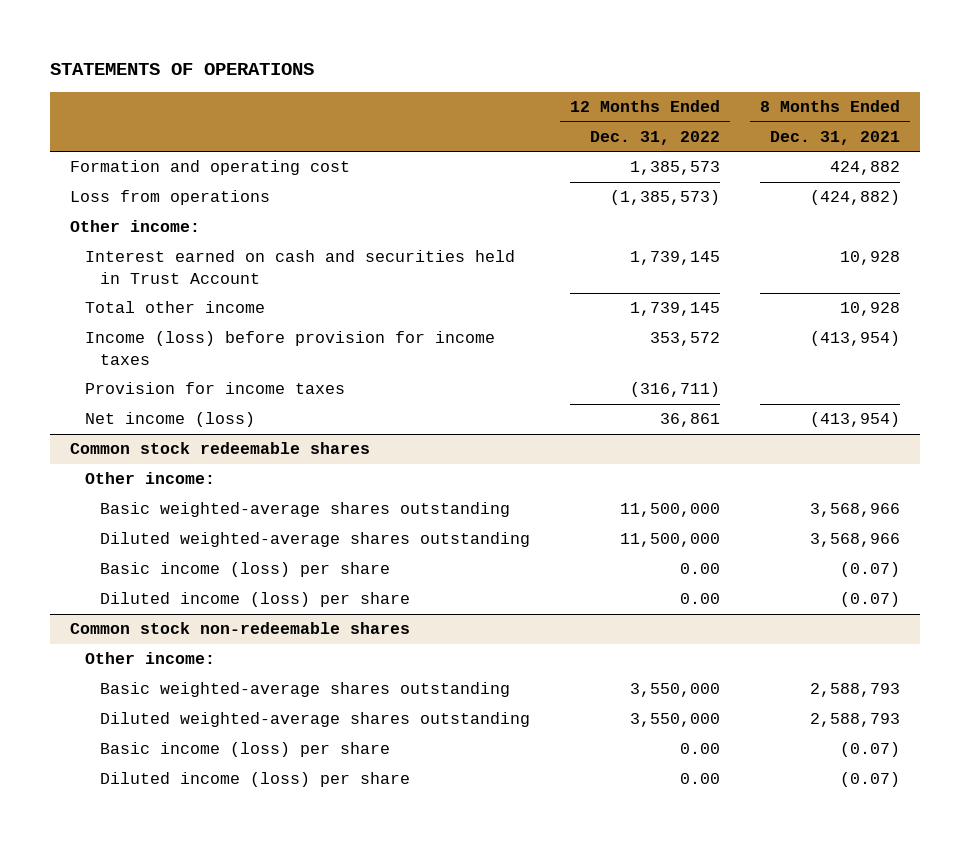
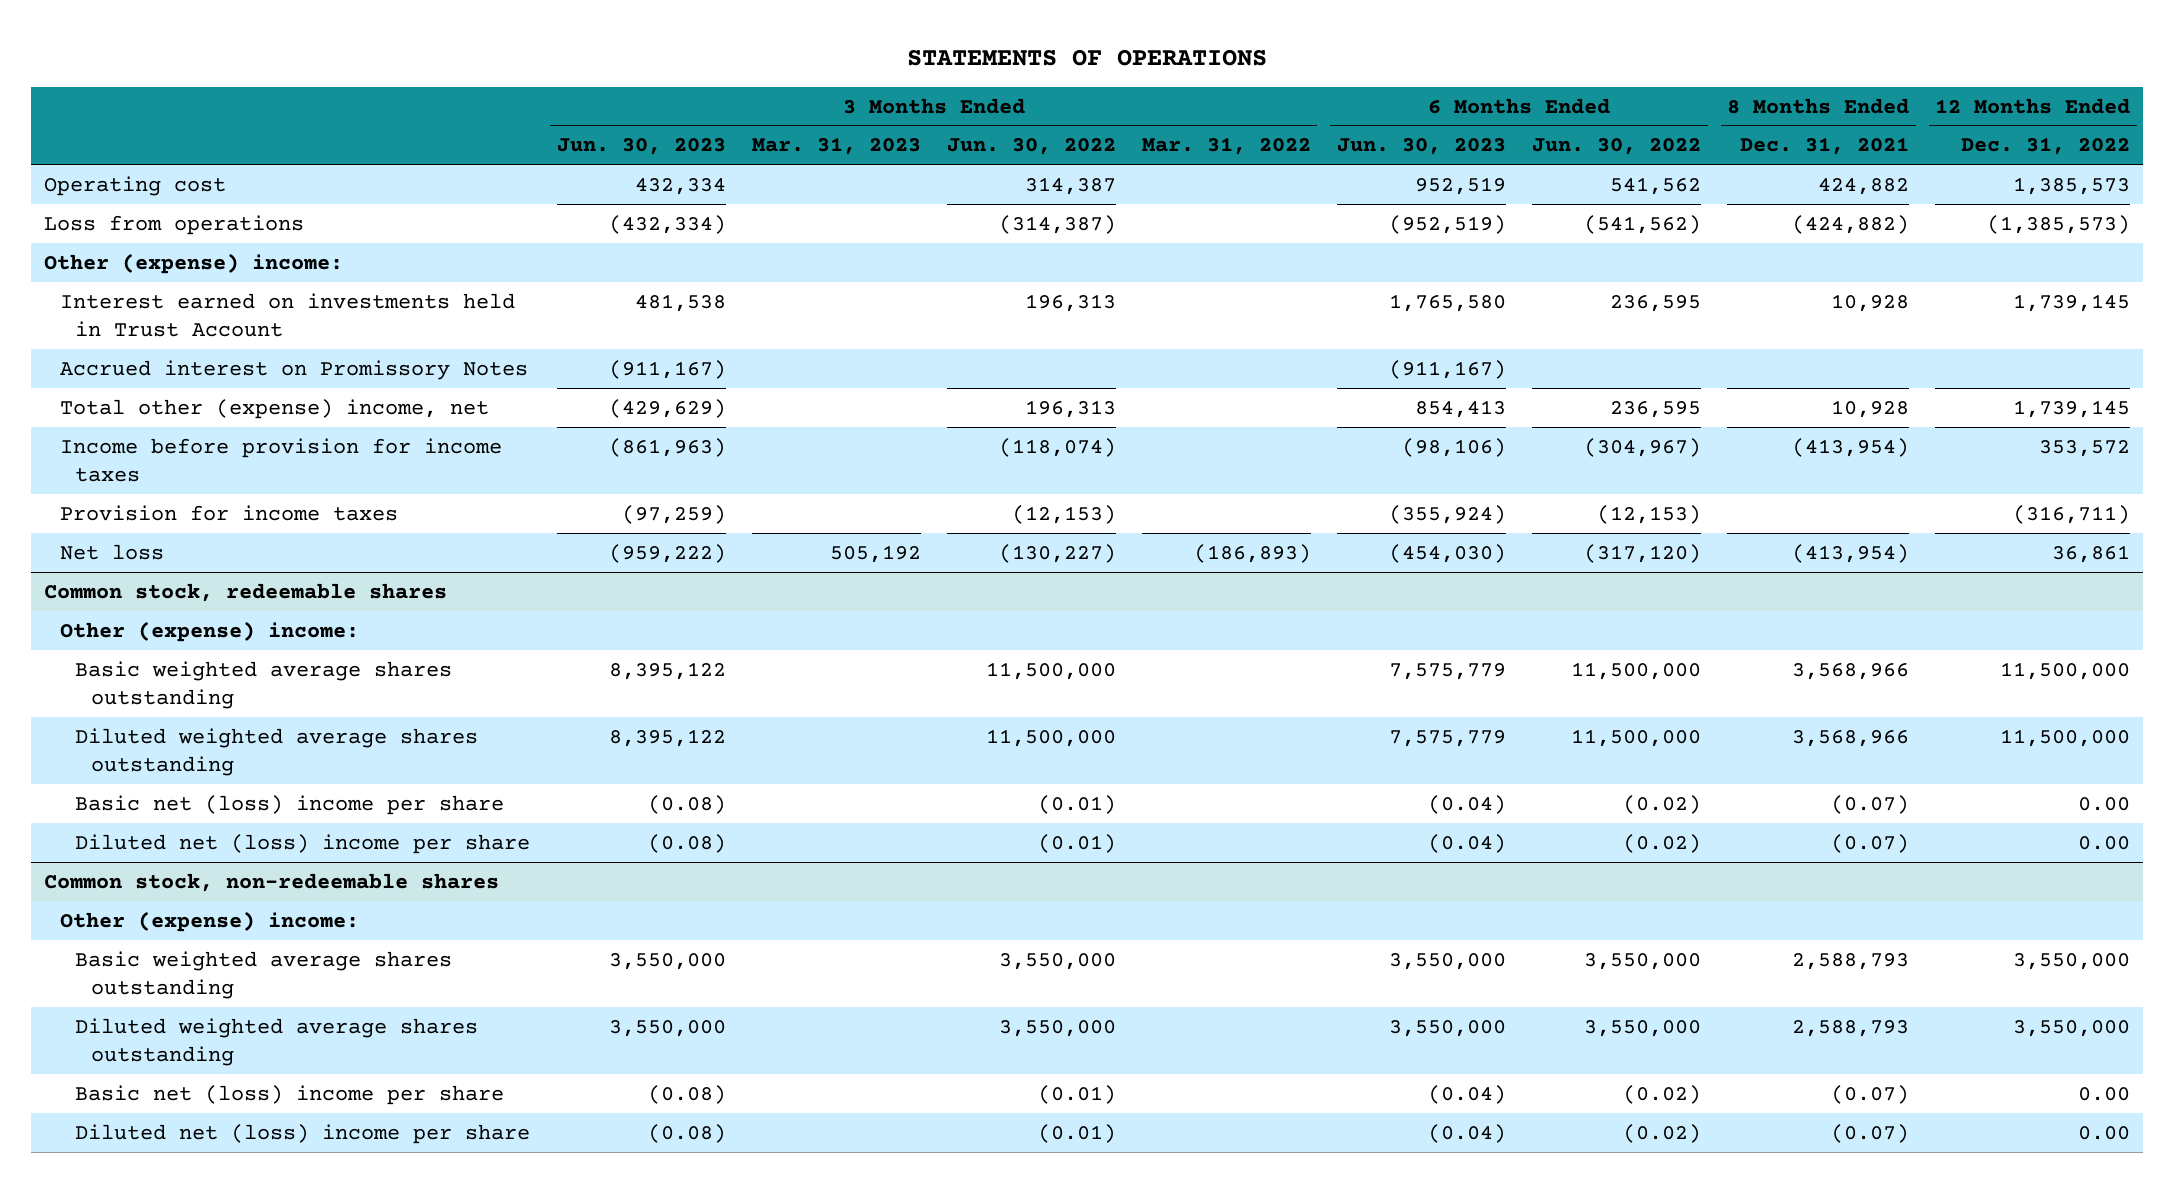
- | 12 Months Ended Dec. 31, 2022 | 8 Months Ended Dec. 31, 2021
+ | 3 Months Ended Jun. 30, 2023 | 3 Months Ended Mar. 31, 2023 | 3 Months Ended Jun. 30, 2022 | 3 Months Ended Mar. 31, 2022 | 6 Months Ended Jun. 30, 2023 | 6 Months Ended Jun. 30, 2022 | 8 Months Ended Dec. 31, 2021 | 12 Months Ended Dec. 31, 2022
- Formation and operating cost | 1,385,573 | 424,882
+ Operating cost | 432,334 | | 314,387 | | 952,519 | 541,562 | 424,882 | 1,385,573
- Other income:
- Interest earned on cash and securities held in Trust Account | 1,739,145 | 10,928
- Total other income | 1,739,145 | 10,928
- Income (loss) before provision for income taxes | 353,572 | (413,954)
+ Other (expense) income:
+ Interest earned on investments held in Trust Account | 481,538 | | 196,313 | | 1,765,580 | 236,595 | 10,928 | 1,739,145
+ Accrued interest on Promissory Notes | (911,167) | | | | (911,167) | | |
+ Total other (expense) income, net | (429,629) | | 196,313 | | 854,413 | 236,595 | 10,928 | 1,739,145
+ Income before provision for income taxes | (861,963) | | (118,074) | | (98,106) | (304,967) | (413,954) | 353,572
- Net income (loss) | 36,861 | (413,954)
- Common stock redeemable shares
- Other income:
- Basic weighted-average shares outstanding | 11,500,000 | 3,568,966
- Diluted weighted-average shares outstanding | 11,500,000 | 3,568,966
- Basic income (loss) per share | 0.00 | (0.07)
- Diluted income (loss) per share | 0.00 | (0.07)
- Common stock non-redeemable shares
- Other income:
- Basic weighted-average shares outstanding | 3,550,000 | 2,588,793
- Diluted weighted-average shares outstanding | 3,550,000 | 2,588,793
- Basic income (loss) per share | 0.00 | (0.07)
- Diluted income (loss) per share | 0.00 | (0.07)
+ Net loss | (959,222) | 505,192 | (130,227) | (186,893) | (454,030) | (317,120) | (413,954) | 36,861
+ Common stock, redeemable shares
+ Other (expense) income:
+ Basic weighted average shares outstanding | 8,395,122 | | 11,500,000 | | 7,575,779 | 11,500,000 | 3,568,966 | 11,500,000
+ Diluted weighted average shares outstanding | 8,395,122 | | 11,500,000 | | 7,575,779 | 11,500,000 | 3,568,966 | 11,500,000
+ Basic net (loss) income per share | (0.08) | | (0.01) | | (0.04) | (0.02) | (0.07) | 0.00
+ Diluted net (loss) income per share | (0.08) | | (0.01) | | (0.04) | (0.02) | (0.07) | 0.00
+ Common stock, non-redeemable shares
+ Other (expense) income:
+ Basic weighted average shares outstanding | 3,550,000 | | 3,550,000 | | 3,550,000 | 3,550,000 | 2,588,793 | 3,550,000
+ Diluted weighted average shares outstanding | 3,550,000 | | 3,550,000 | | 3,550,000 | 3,550,000 | 2,588,793 | 3,550,000
+ Basic net (loss) income per share | (0.08) | | (0.01) | | (0.04) | (0.02) | (0.07) | 0.00
+ Diluted net (loss) income per share | (0.08) | | (0.01) | | (0.04) | (0.02) | (0.07) | 0.00

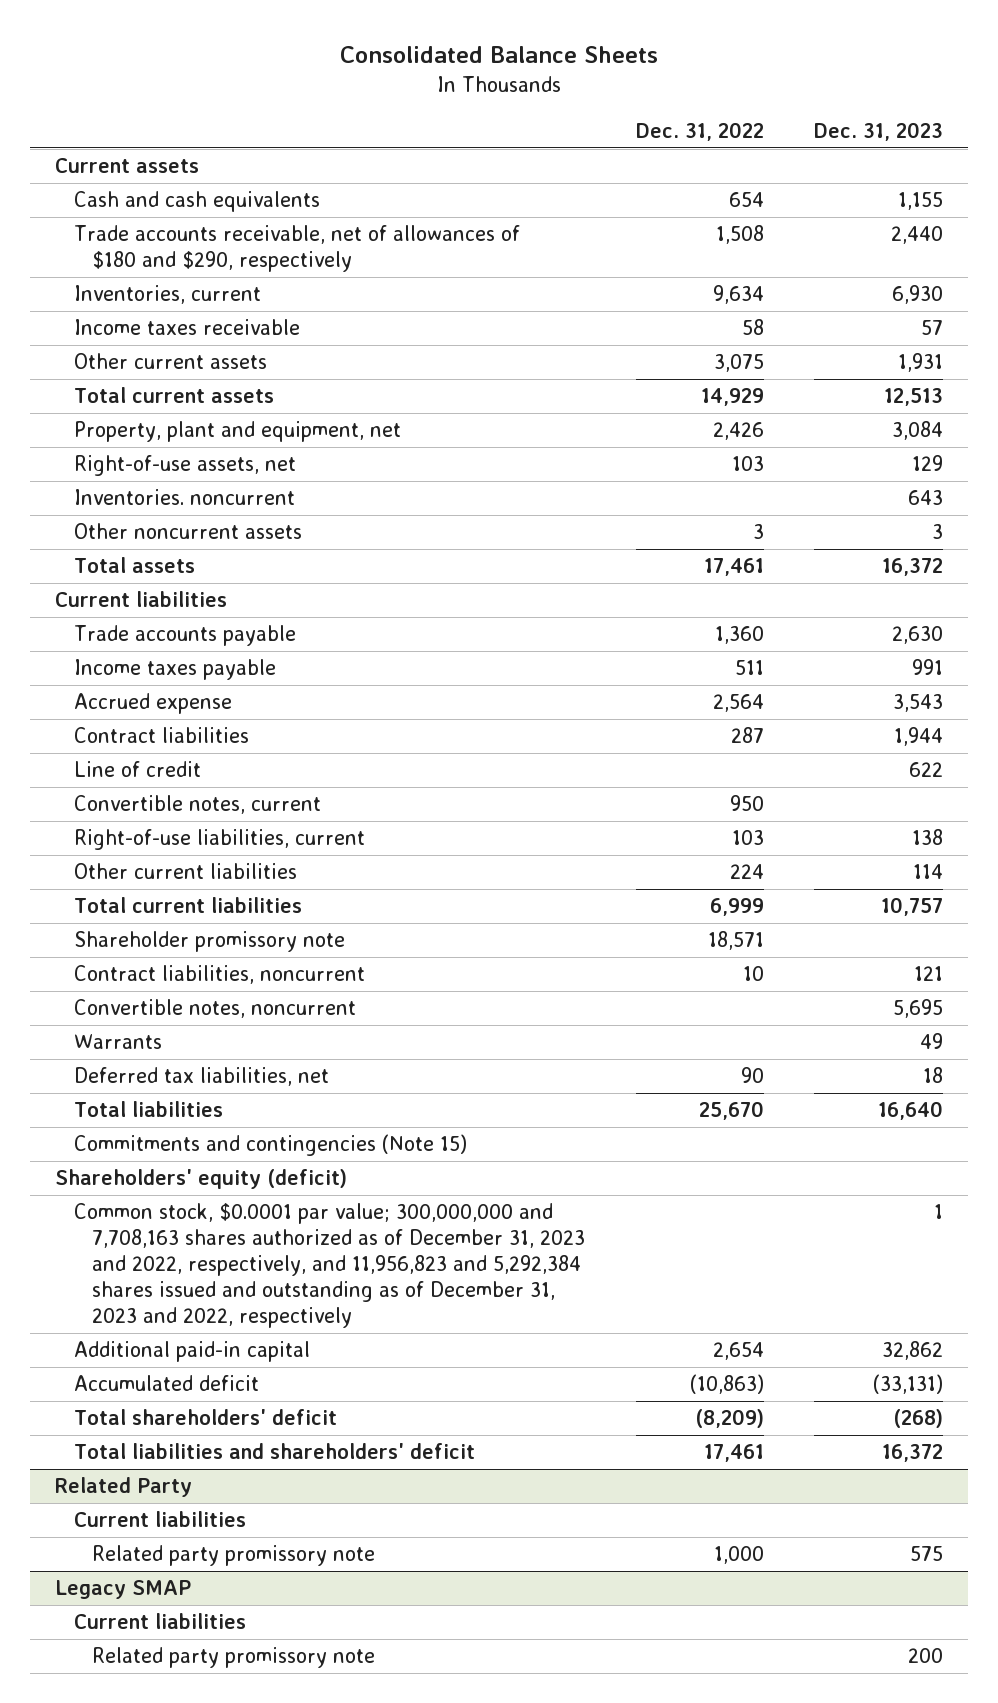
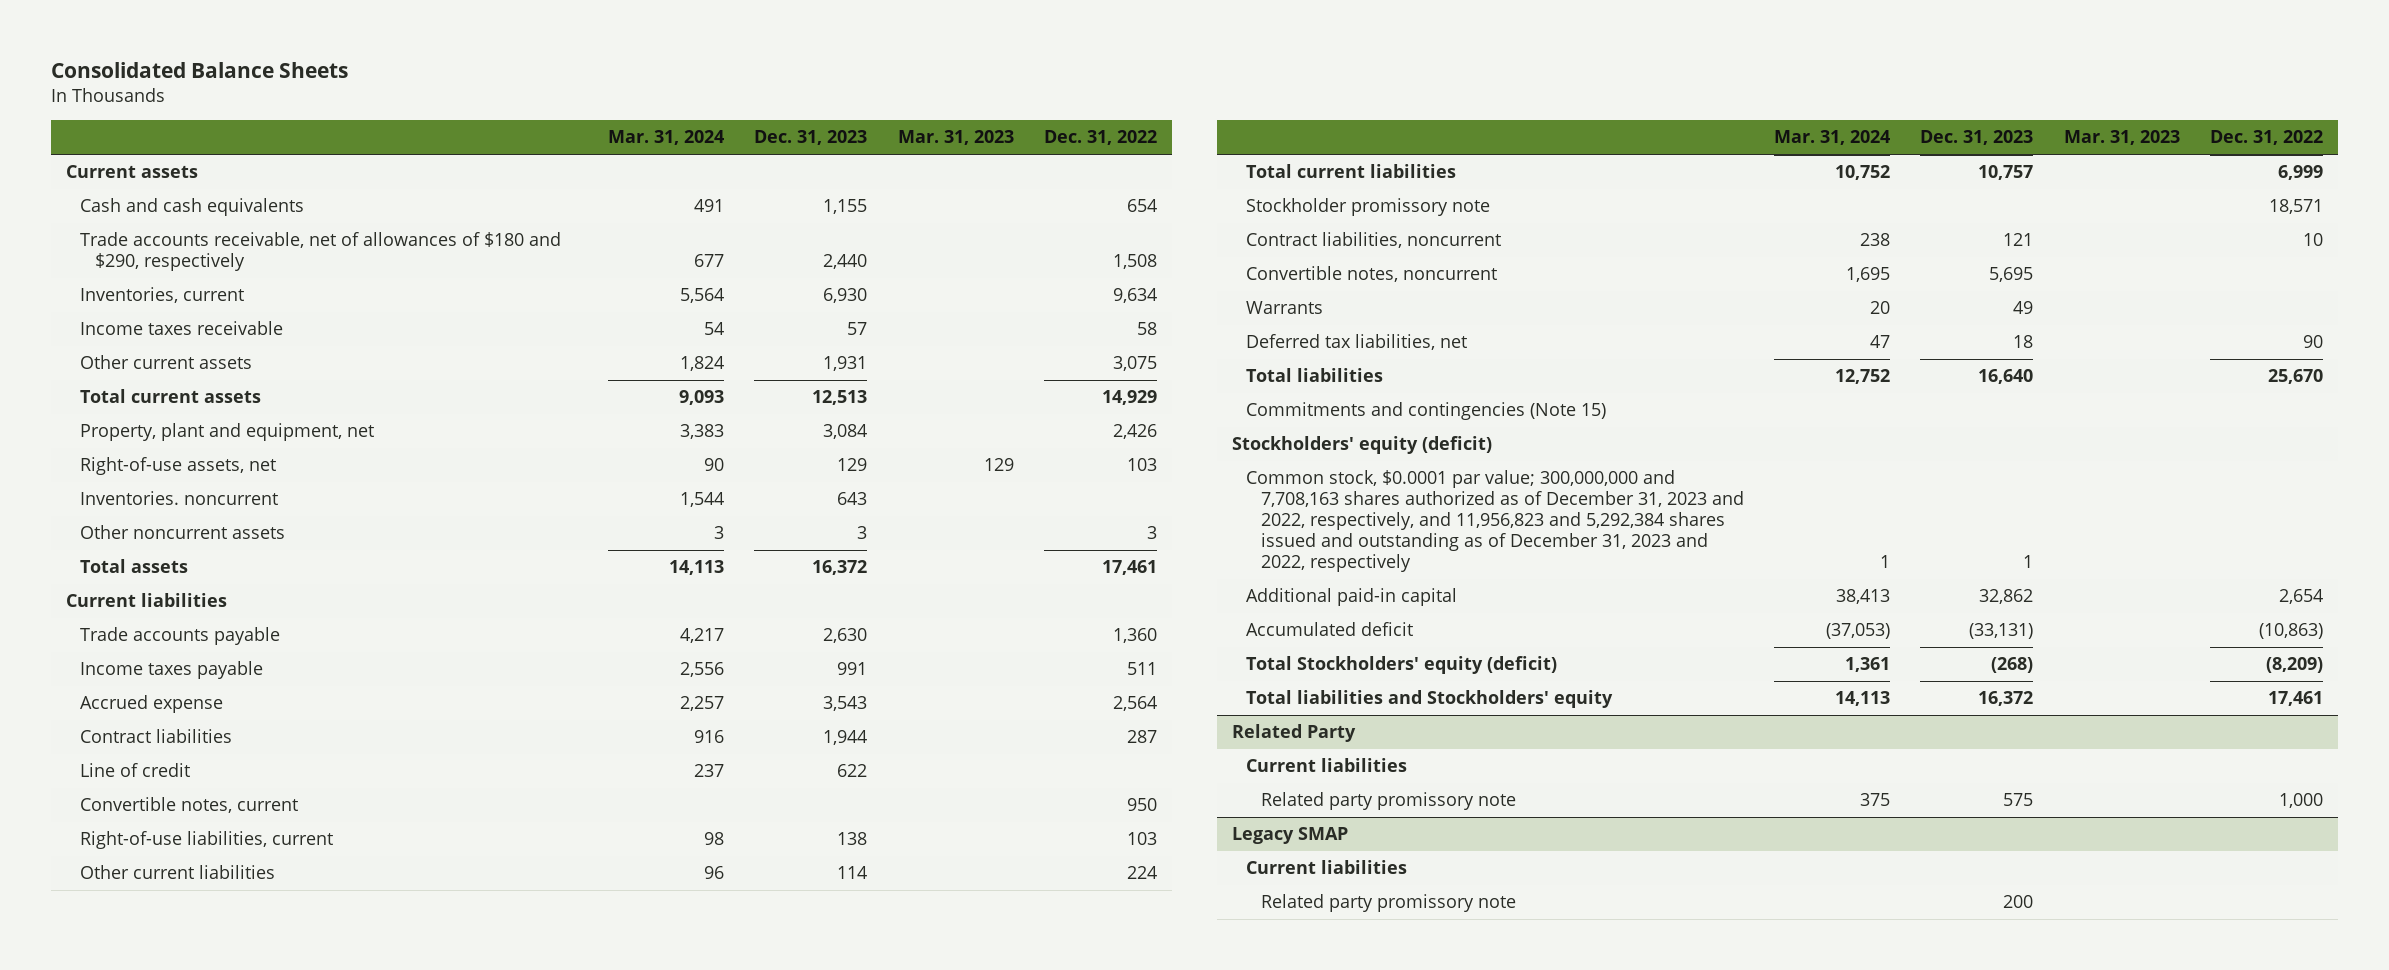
- | Dec. 31, 2022 | Dec. 31, 2023
+ | Mar. 31, 2024 | Dec. 31, 2023 | Mar. 31, 2023 | Dec. 31, 2022
- Shareholder promissory note | 18,571 |
+ Stockholder promissory note | | | | 18,571
- Shareholders' equity (deficit)
+ Stockholders' equity (deficit)
- Total shareholders' deficit | (8,209) | (268)
- Total liabilities and shareholders' deficit | 17,461 | 16,372
+ Total Stockholders' equity (deficit) | 1,361 | (268) | | (8,209)
+ Total liabilities and Stockholders' equity | 14,113 | 16,372 | | 17,461

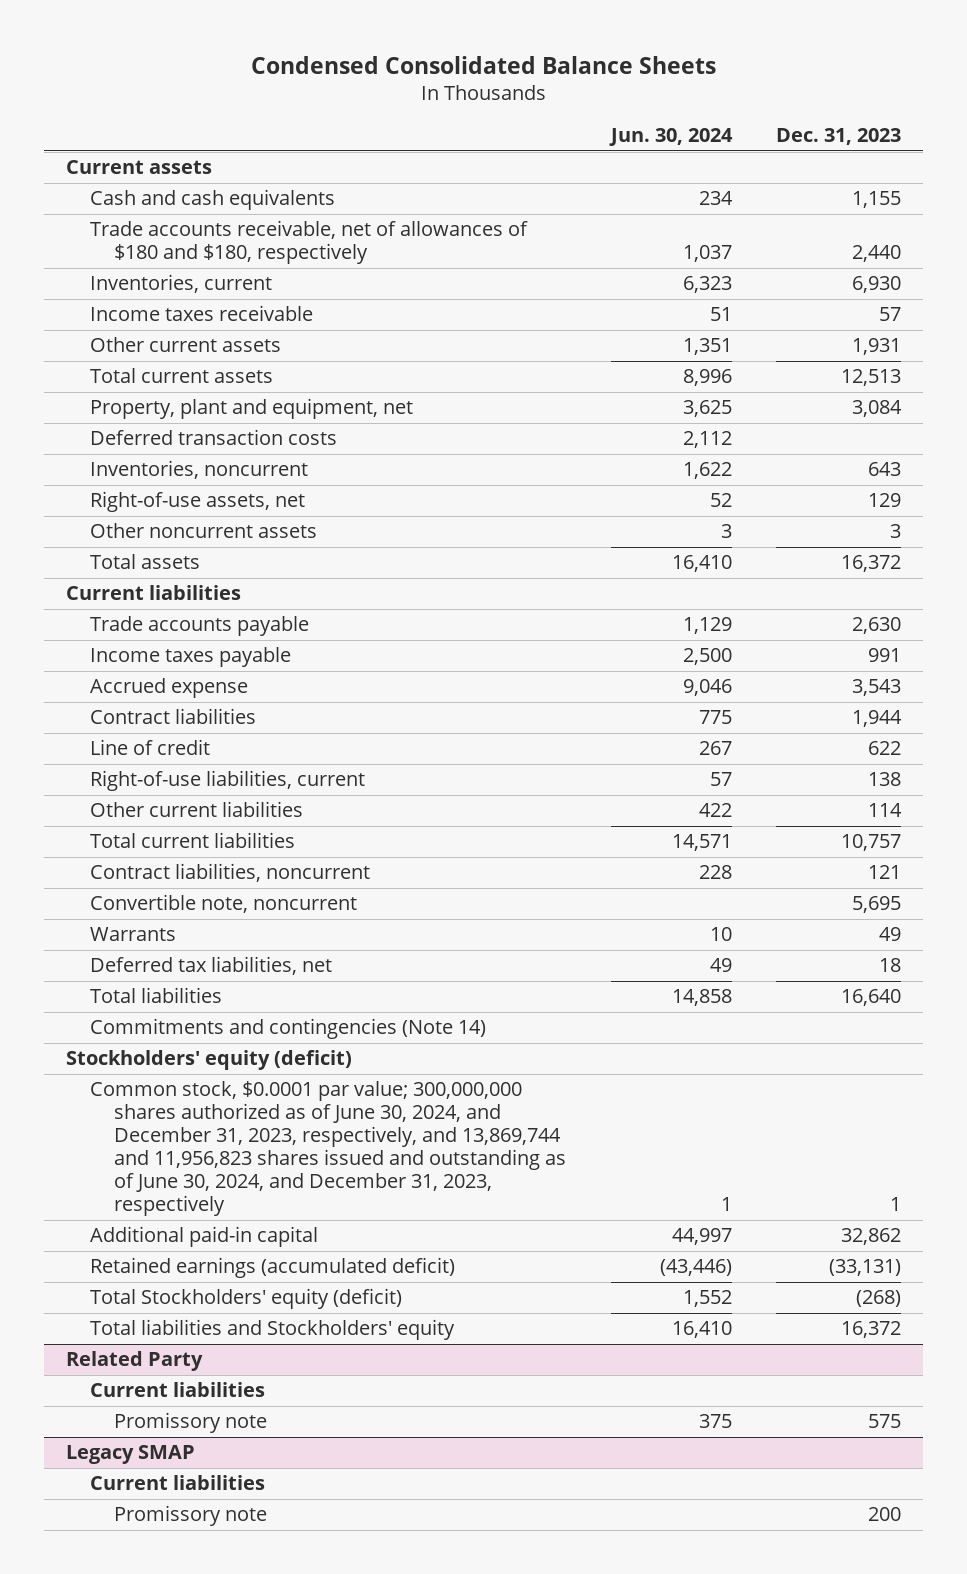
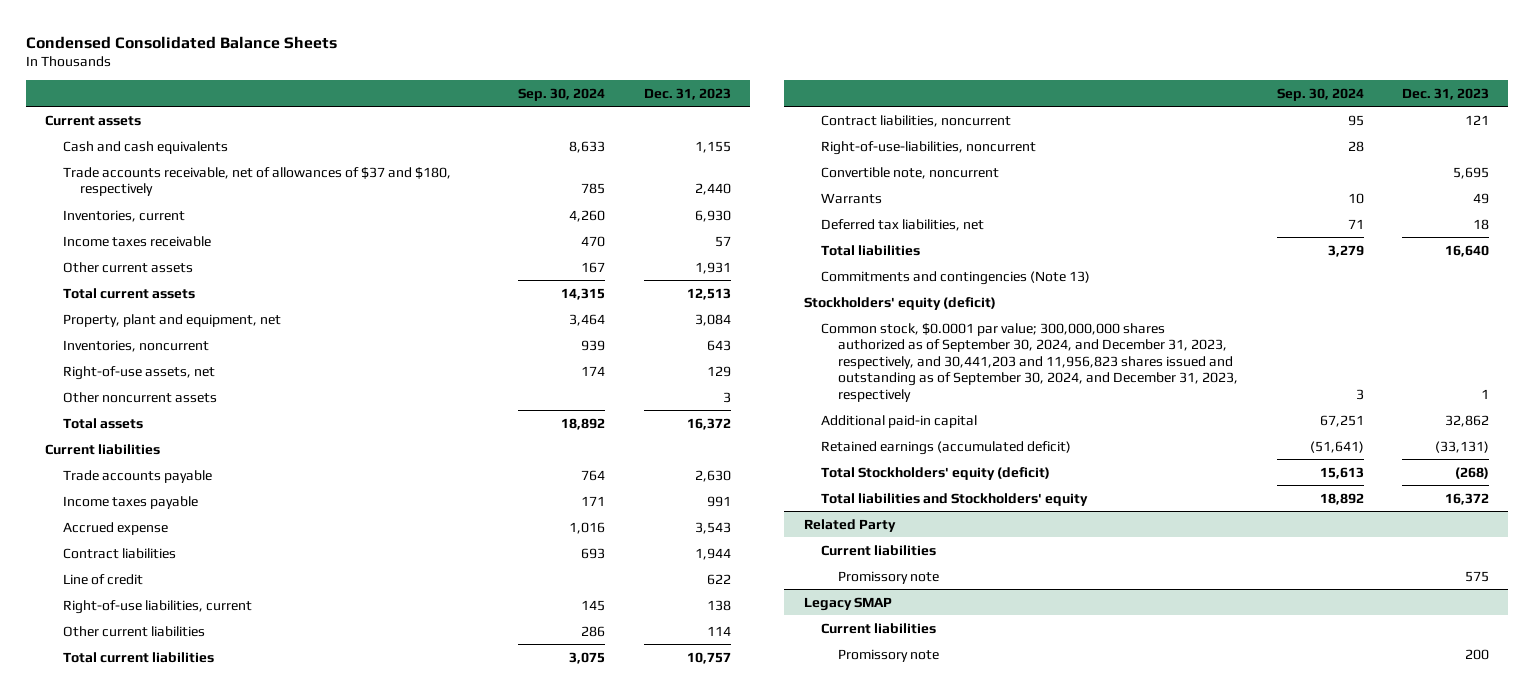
- | Jun. 30, 2024 | Dec. 31, 2023
+ | Sep. 30, 2024 | Dec. 31, 2023
- Trade accounts receivable, net of allowances of $180 and $180, respectively | 1,037 | 2,440
+ Trade accounts receivable, net of allowances of $37 and $180, respectively | 785 | 2,440
- Deferred transaction costs | 2,112 |
+ Right-of-use-liabilities, noncurrent | 28 |
- Commitments and contingencies (Note 14)
+ Commitments and contingencies (Note 13)
- Common stock, $0.0001 par value; 300,000,000 shares authorized as of June 30, 2024, and December 31, 2023, respectively, and 13,869,744 and 11,956,823 shares issued and outstanding as of June 30, 2024, and December 31, 2023, respectively | 1 | 1
+ Common stock, $0.0001 par value; 300,000,000 shares authorized as of September 30, 2024, and December 31, 2023, respectively, and 30,441,203 and 11,956,823 shares issued and outstanding as of September 30, 2024, and December 31, 2023, respectively | 3 | 1

